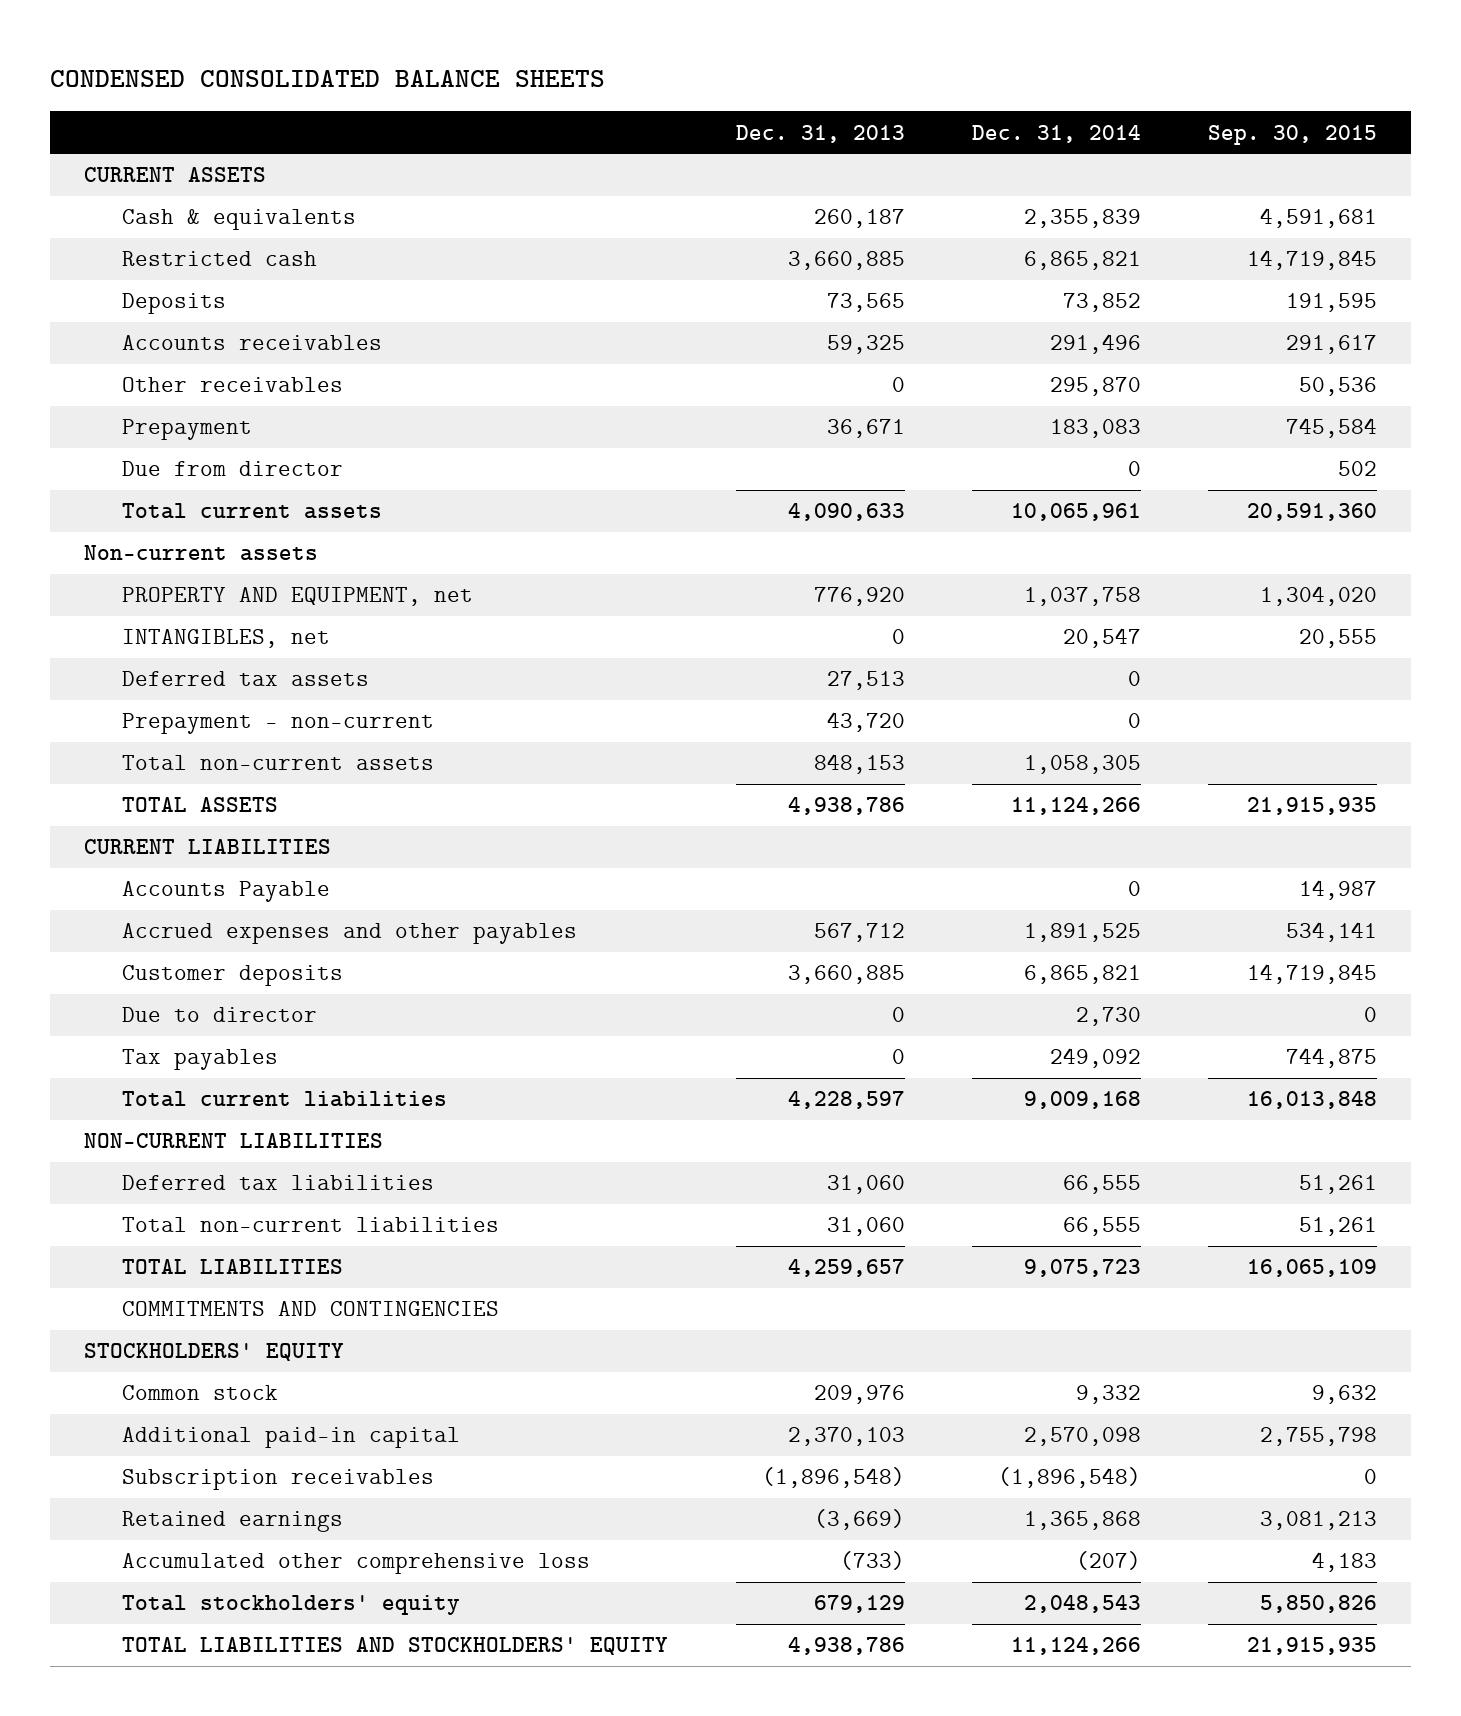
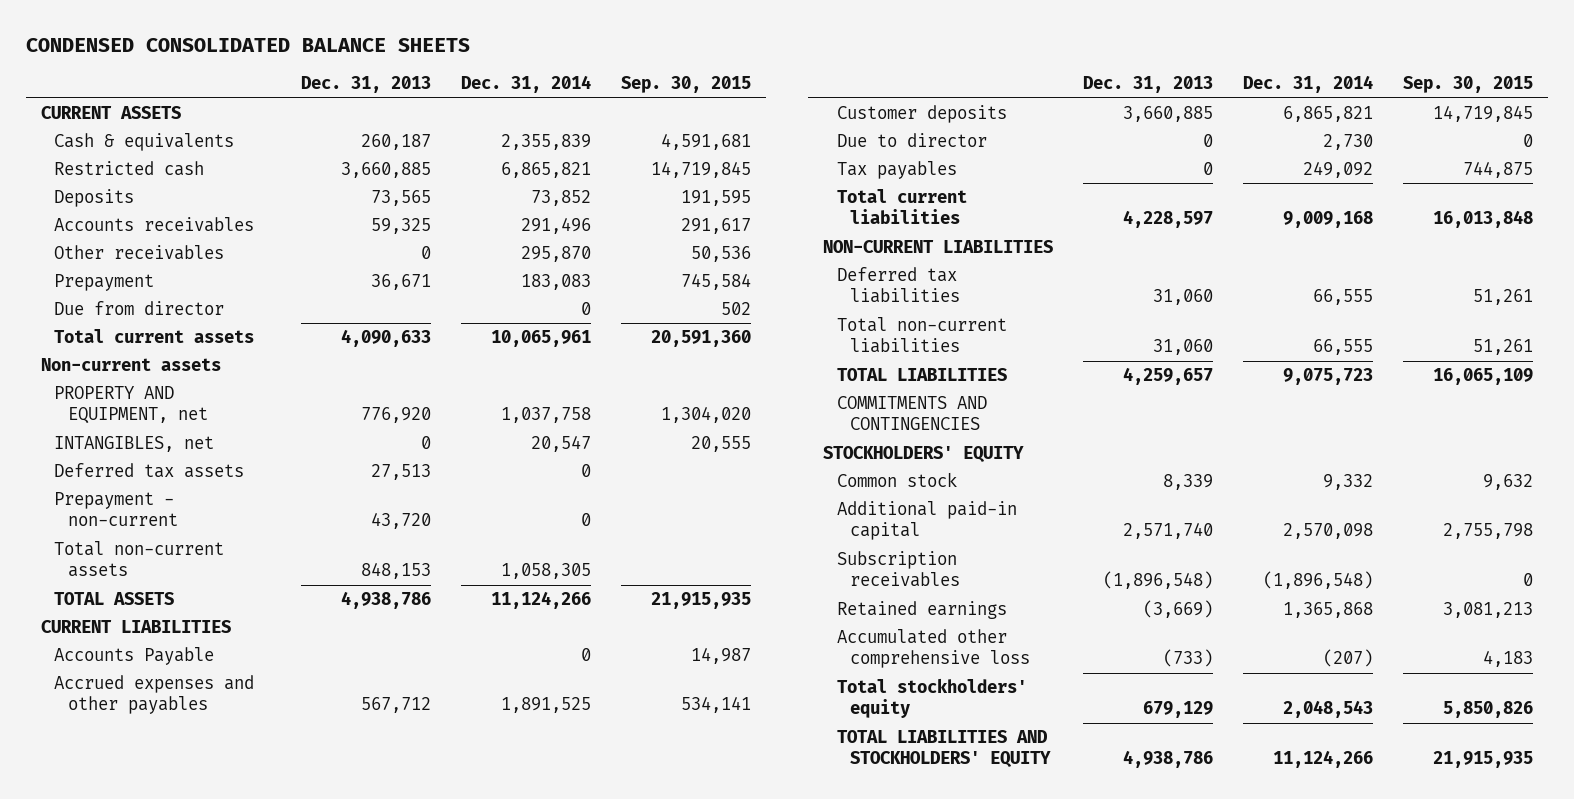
- Common stock | 209,976 | 9,332 | 9,632
- Additional paid-in capital | 2,370,103 | 2,570,098 | 2,755,798
+ Common stock | 8,339 | 9,332 | 9,632
+ Additional paid-in capital | 2,571,740 | 2,570,098 | 2,755,798

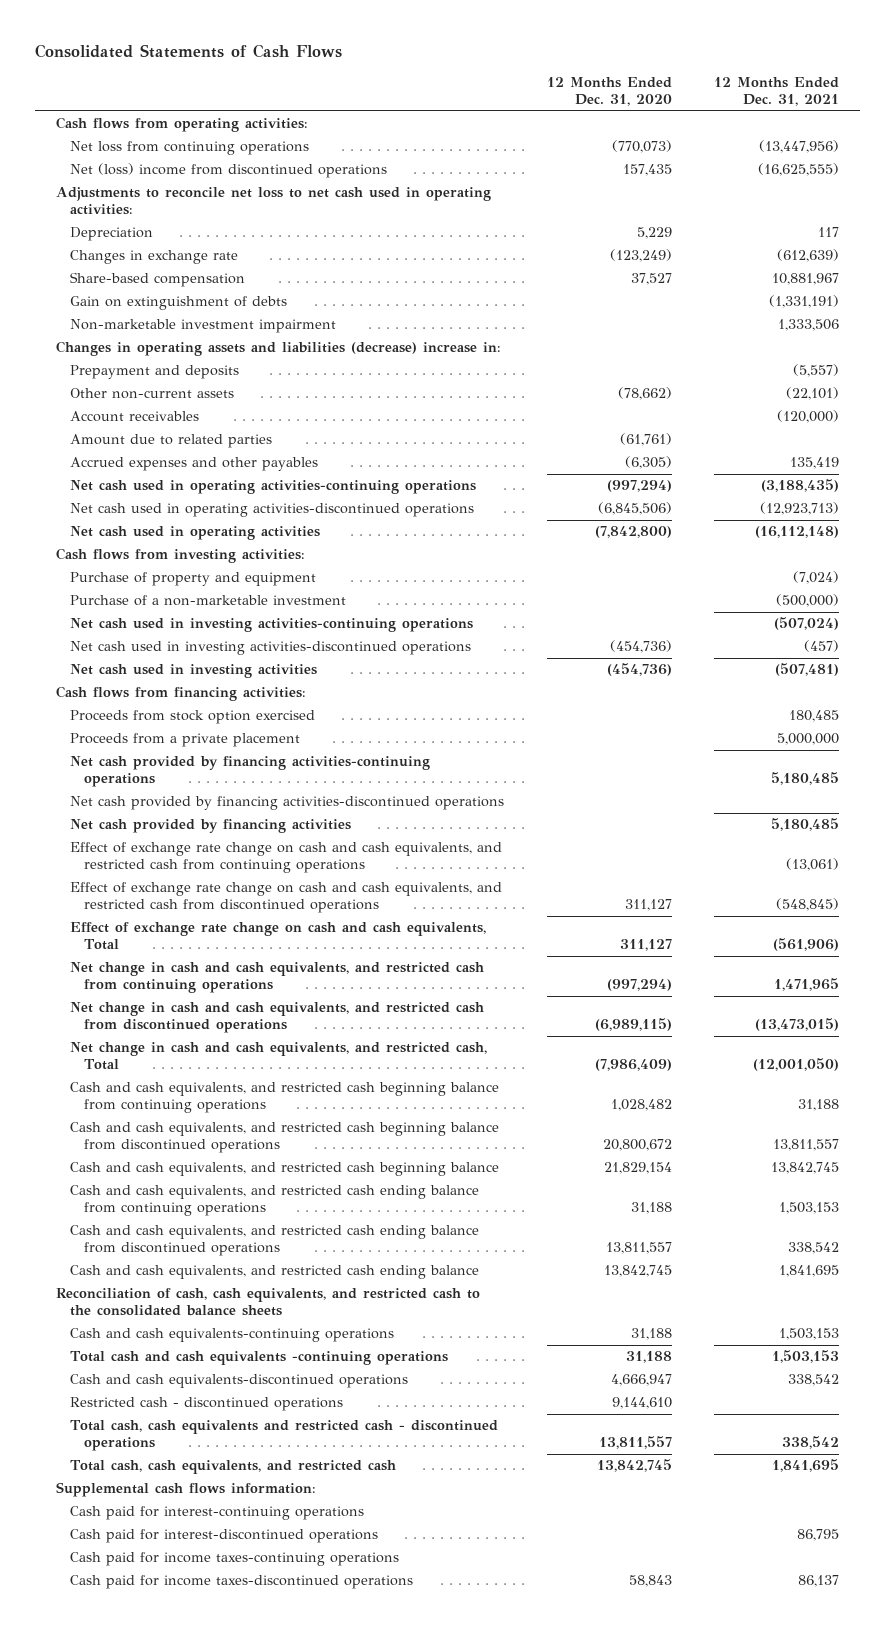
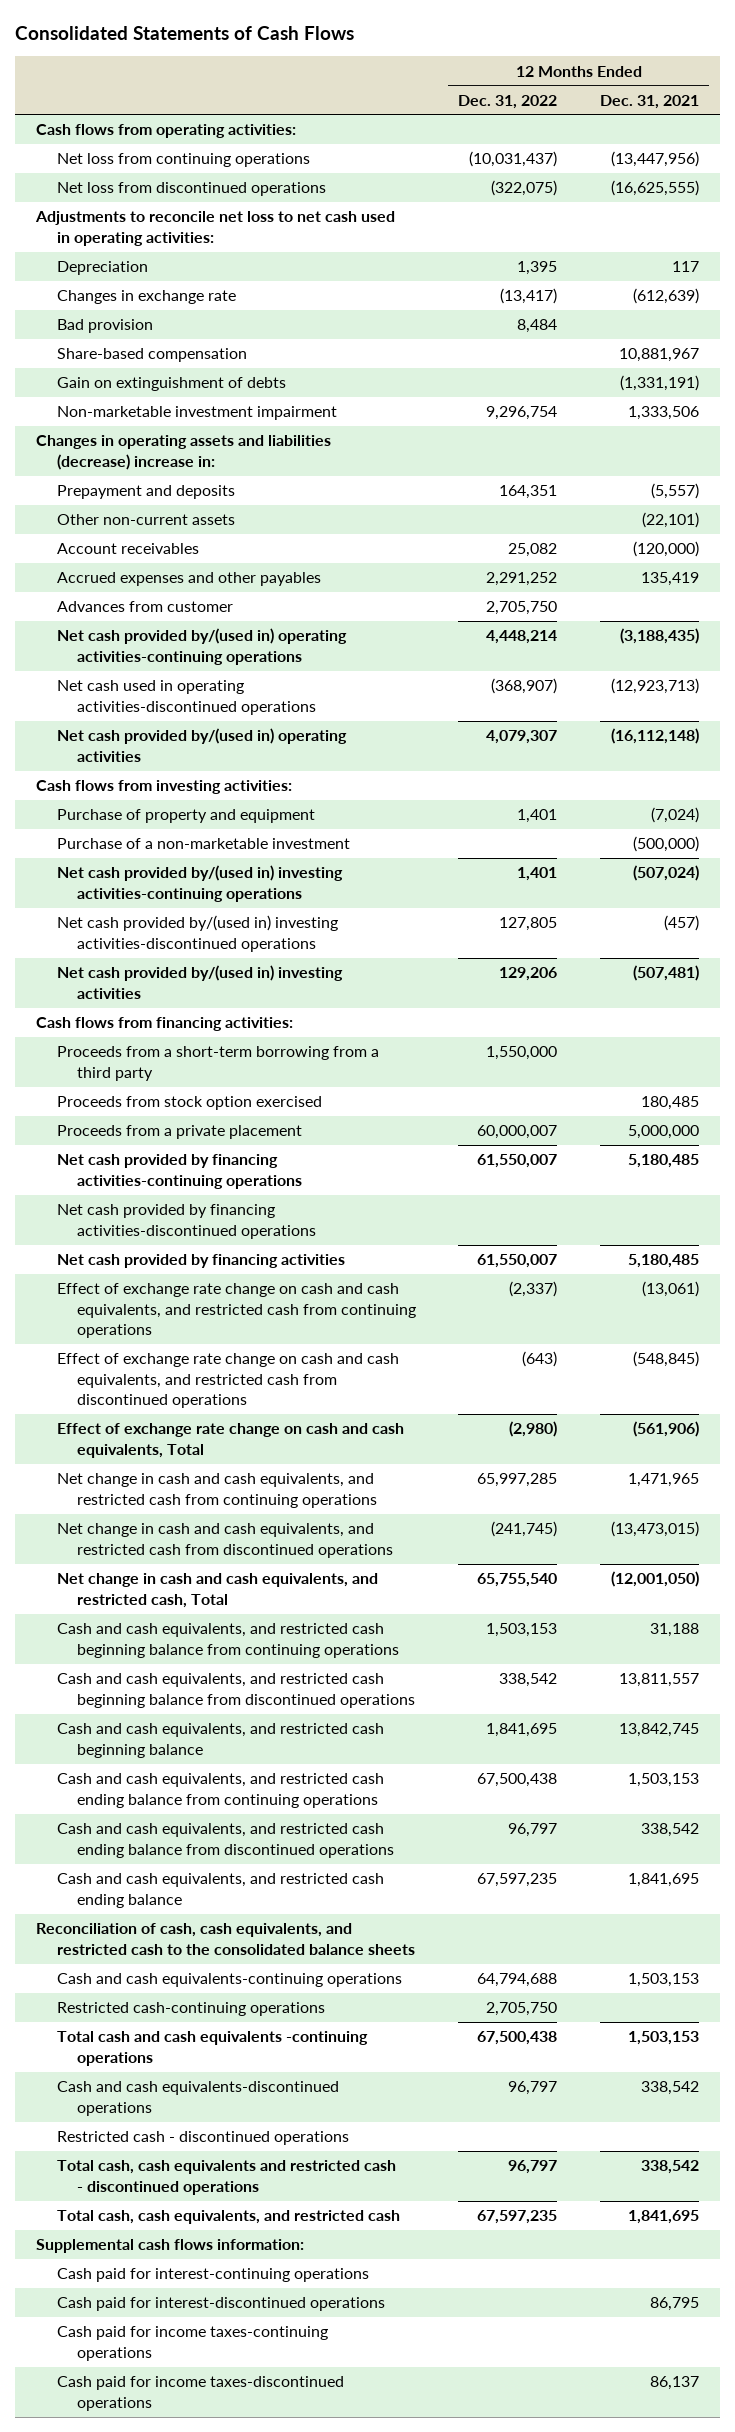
- | 12 Months Ended Dec. 31, 2020 | 12 Months Ended Dec. 31, 2021
+ | 12 Months Ended Dec. 31, 2022 | 12 Months Ended Dec. 31, 2021
- Net (loss) income from discontinued operations | 157,435 | (16,625,555)
+ Net loss from discontinued operations | (322,075) | (16,625,555)
+ Bad provision | 8,484 |
- Amount due to related parties | (61,761) |
- Net cash used in operating activities-continuing operations | (997,294) | (3,188,435)
+ Advances from customer | 2,705,750 |
+ Net cash provided by/(used in) operating activities-continuing operations | 4,448,214 | (3,188,435)
- Net cash used in operating activities | (7,842,800) | (16,112,148)
+ Net cash provided by/(used in) operating activities | 4,079,307 | (16,112,148)
- Net cash used in investing activities-continuing operations | | (507,024)
- Net cash used in investing activities-discontinued operations | (454,736) | (457)
- Net cash used in investing activities | (454,736) | (507,481)
+ Net cash provided by/(used in) investing activities-continuing operations | 1,401 | (507,024)
+ Net cash provided by/(used in) investing activities-discontinued operations | 127,805 | (457)
+ Net cash provided by/(used in) investing activities | 129,206 | (507,481)
+ Proceeds from a short-term borrowing from a third party | 1,550,000 |
+ Restricted cash-continuing operations | 2,705,750 |

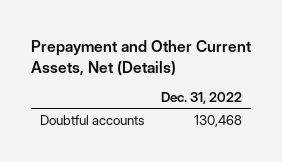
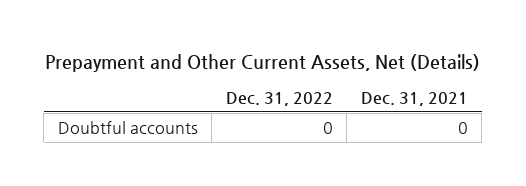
- | Dec. 31, 2022
+ | Dec. 31, 2022 | Dec. 31, 2021
- Doubtful accounts | 130,468
+ Doubtful accounts | 0 | 0

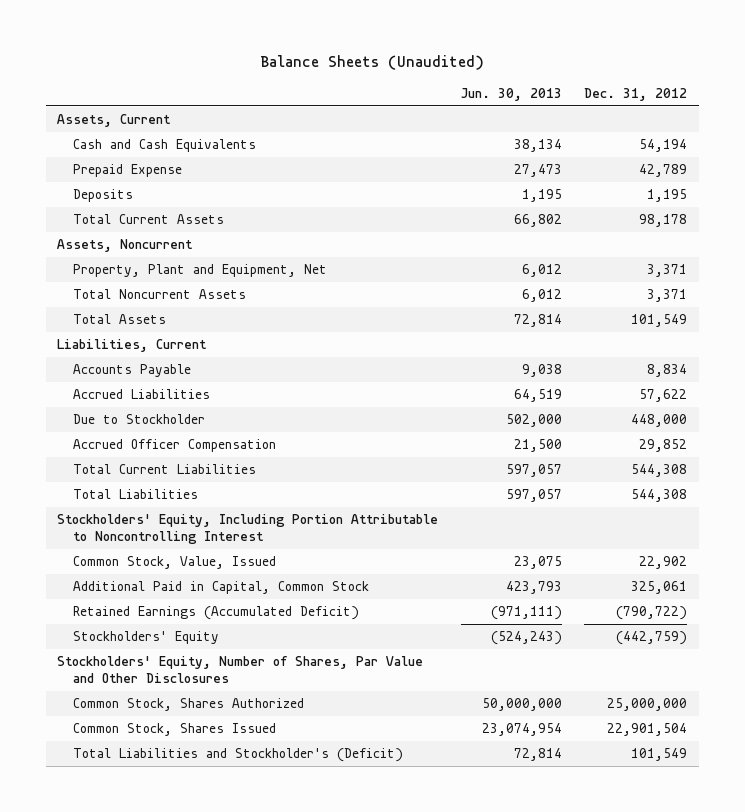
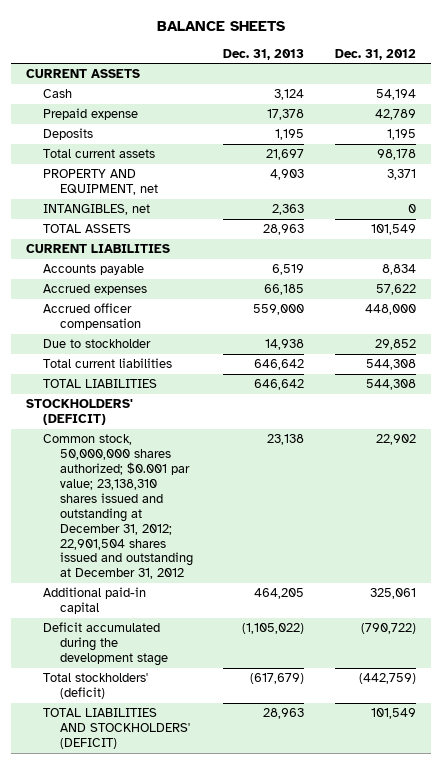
- Balance Sheets (Unaudited)
+ BALANCE SHEETS
- | Jun. 30, 2013 | Dec. 31, 2012
+ | Dec. 31, 2013 | Dec. 31, 2012
- Assets, Current
- Cash and Cash Equivalents | 38,134 | 54,194
- Prepaid Expense | 27,473 | 42,789
+ CURRENT ASSETS
+ Cash | 3,124 | 54,194
+ Prepaid expense | 17,378 | 42,789
- Total Current Assets | 66,802 | 98,178
- Assets, Noncurrent
- Property, Plant and Equipment, Net | 6,012 | 3,371
- Total Noncurrent Assets | 6,012 | 3,371
- Total Assets | 72,814 | 101,549
- Liabilities, Current
- Accounts Payable | 9,038 | 8,834
- Accrued Liabilities | 64,519 | 57,622
- Due to Stockholder | 502,000 | 448,000
- Accrued Officer Compensation | 21,500 | 29,852
- Total Current Liabilities | 597,057 | 544,308
- Total Liabilities | 597,057 | 544,308
- Stockholders' Equity, Including Portion Attributable to Noncontrolling Interest
- Common Stock, Value, Issued | 23,075 | 22,902
- Additional Paid in Capital, Common Stock | 423,793 | 325,061
- Retained Earnings (Accumulated Deficit) | (971,111) | (790,722)
- Stockholders' Equity | (524,243) | (442,759)
- Stockholders' Equity, Number of Shares, Par Value and Other Disclosures
- Common Stock, Shares Authorized | 50,000,000 | 25,000,000
- Common Stock, Shares Issued | 23,074,954 | 22,901,504
- Total Liabilities and Stockholder's (Deficit) | 72,814 | 101,549
+ Total current assets | 21,697 | 98,178
+ PROPERTY AND EQUIPMENT, net | 4,903 | 3,371
+ INTANGIBLES, net | 2,363 | 0
+ TOTAL ASSETS | 28,963 | 101,549
+ CURRENT LIABILITIES
+ Accounts payable | 6,519 | 8,834
+ Accrued expenses | 66,185 | 57,622
+ Accrued officer compensation | 559,000 | 448,000
+ Due to stockholder | 14,938 | 29,852
+ Total current liabilities | 646,642 | 544,308
+ TOTAL LIABILITIES | 646,642 | 544,308
+ STOCKHOLDERS' (DEFICIT)
+ Common stock, 50,000,000 shares authorized; $0.001 par value; 23,138,310 shares issued and outstanding at December 31, 2012; 22,901,504 shares issued and outstanding at December 31, 2012 | 23,138 | 22,902
+ Additional paid-in capital | 464,205 | 325,061
+ Deficit accumulated during the development stage | (1,105,022) | (790,722)
+ Total stockholders' (deficit) | (617,679) | (442,759)
+ TOTAL LIABILITIES AND STOCKHOLDERS' (DEFICIT) | 28,963 | 101,549

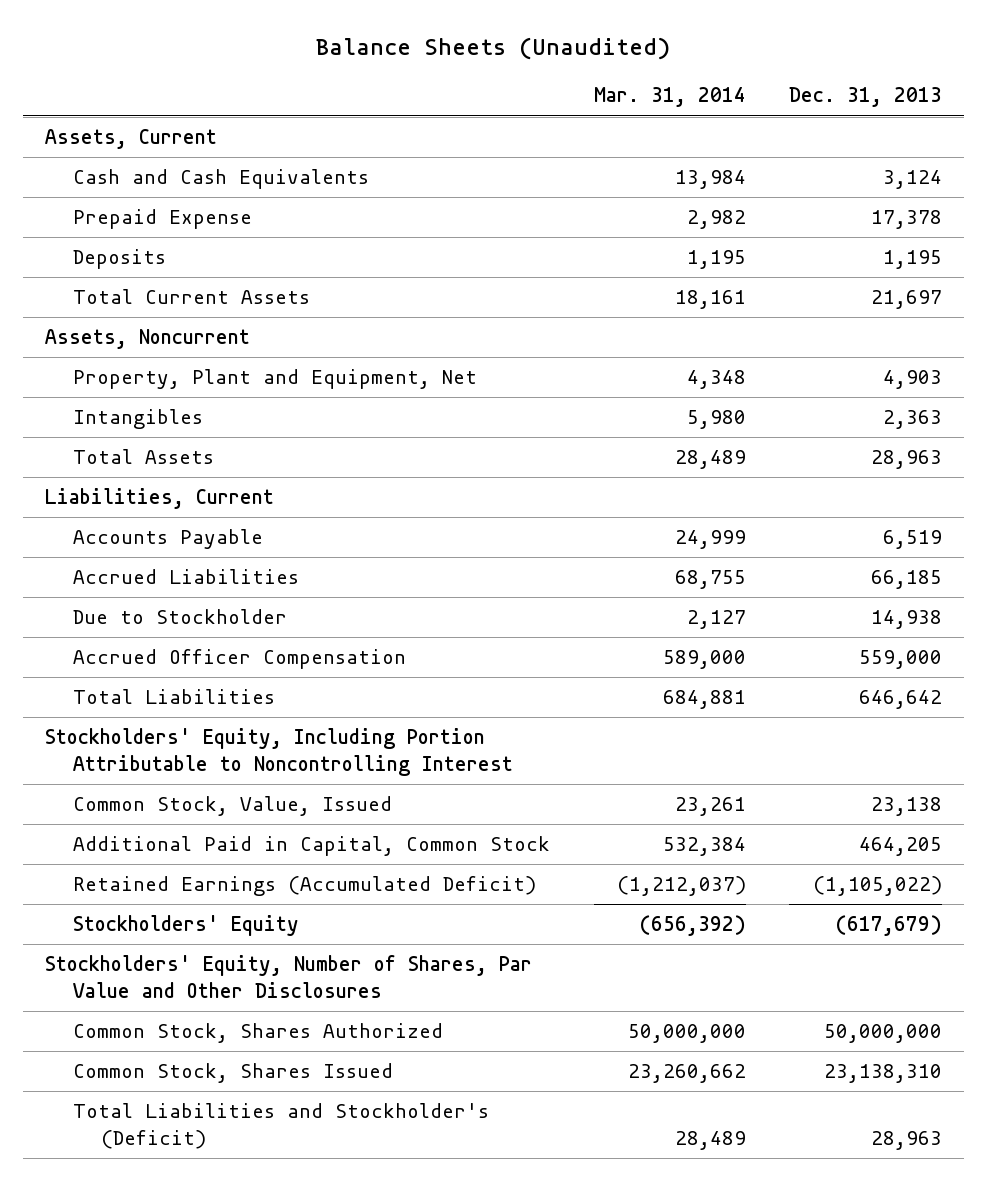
- BALANCE SHEETS
+ Balance Sheets (Unaudited)
- | Dec. 31, 2013 | Dec. 31, 2012
+ | Mar. 31, 2014 | Dec. 31, 2013
- CURRENT ASSETS
- Cash | 3,124 | 54,194
- Prepaid expense | 17,378 | 42,789
+ Assets, Current
+ Cash and Cash Equivalents | 13,984 | 3,124
+ Prepaid Expense | 2,982 | 17,378
- Total current assets | 21,697 | 98,178
- PROPERTY AND EQUIPMENT, net | 4,903 | 3,371
- INTANGIBLES, net | 2,363 | 0
- TOTAL ASSETS | 28,963 | 101,549
- CURRENT LIABILITIES
- Accounts payable | 6,519 | 8,834
- Accrued expenses | 66,185 | 57,622
- Accrued officer compensation | 559,000 | 448,000
- Due to stockholder | 14,938 | 29,852
- Total current liabilities | 646,642 | 544,308
- TOTAL LIABILITIES | 646,642 | 544,308
- STOCKHOLDERS' (DEFICIT)
- Common stock, 50,000,000 shares authorized; $0.001 par value; 23,138,310 shares issued and outstanding at December 31, 2012; 22,901,504 shares issued and outstanding at December 31, 2012 | 23,138 | 22,902
- Additional paid-in capital | 464,205 | 325,061
- Deficit accumulated during the development stage | (1,105,022) | (790,722)
- Total stockholders' (deficit) | (617,679) | (442,759)
- TOTAL LIABILITIES AND STOCKHOLDERS' (DEFICIT) | 28,963 | 101,549
+ Total Current Assets | 18,161 | 21,697
+ Assets, Noncurrent
+ Property, Plant and Equipment, Net | 4,348 | 4,903
+ Intangibles | 5,980 | 2,363
+ Total Assets | 28,489 | 28,963
+ Liabilities, Current
+ Accounts Payable | 24,999 | 6,519
+ Accrued Liabilities | 68,755 | 66,185
+ Due to Stockholder | 2,127 | 14,938
+ Accrued Officer Compensation | 589,000 | 559,000
+ Total Liabilities | 684,881 | 646,642
+ Stockholders' Equity, Including Portion Attributable to Noncontrolling Interest
+ Common Stock, Value, Issued | 23,261 | 23,138
+ Additional Paid in Capital, Common Stock | 532,384 | 464,205
+ Retained Earnings (Accumulated Deficit) | (1,212,037) | (1,105,022)
+ Stockholders' Equity | (656,392) | (617,679)
+ Stockholders' Equity, Number of Shares, Par Value and Other Disclosures
+ Common Stock, Shares Authorized | 50,000,000 | 50,000,000
+ Common Stock, Shares Issued | 23,260,662 | 23,138,310
+ Total Liabilities and Stockholder's (Deficit) | 28,489 | 28,963

